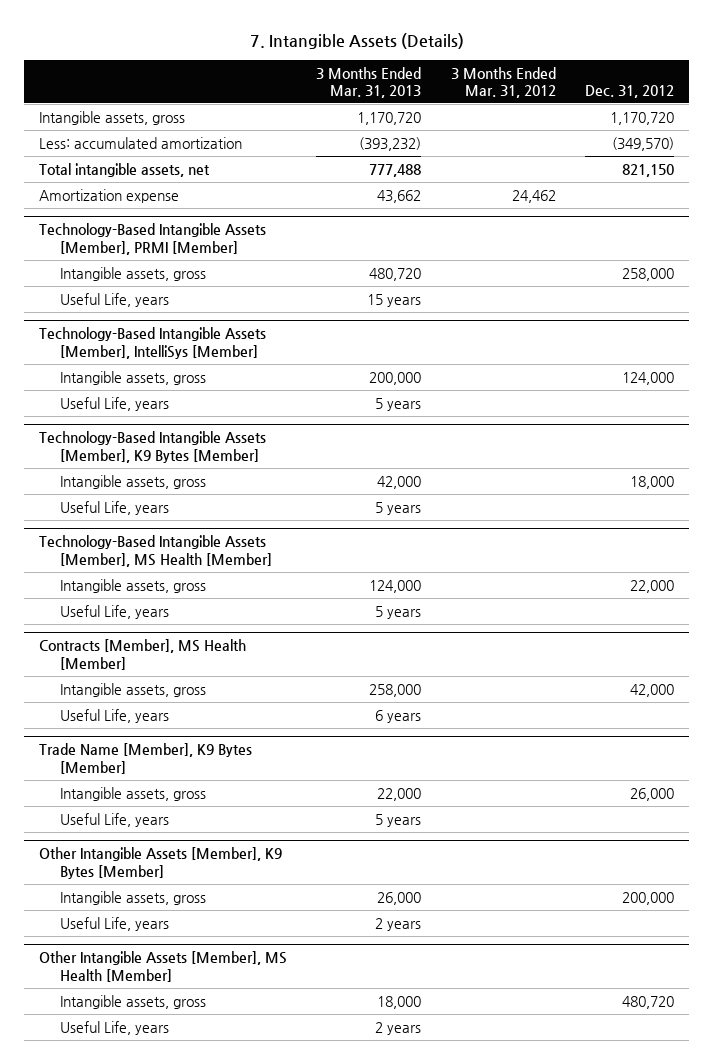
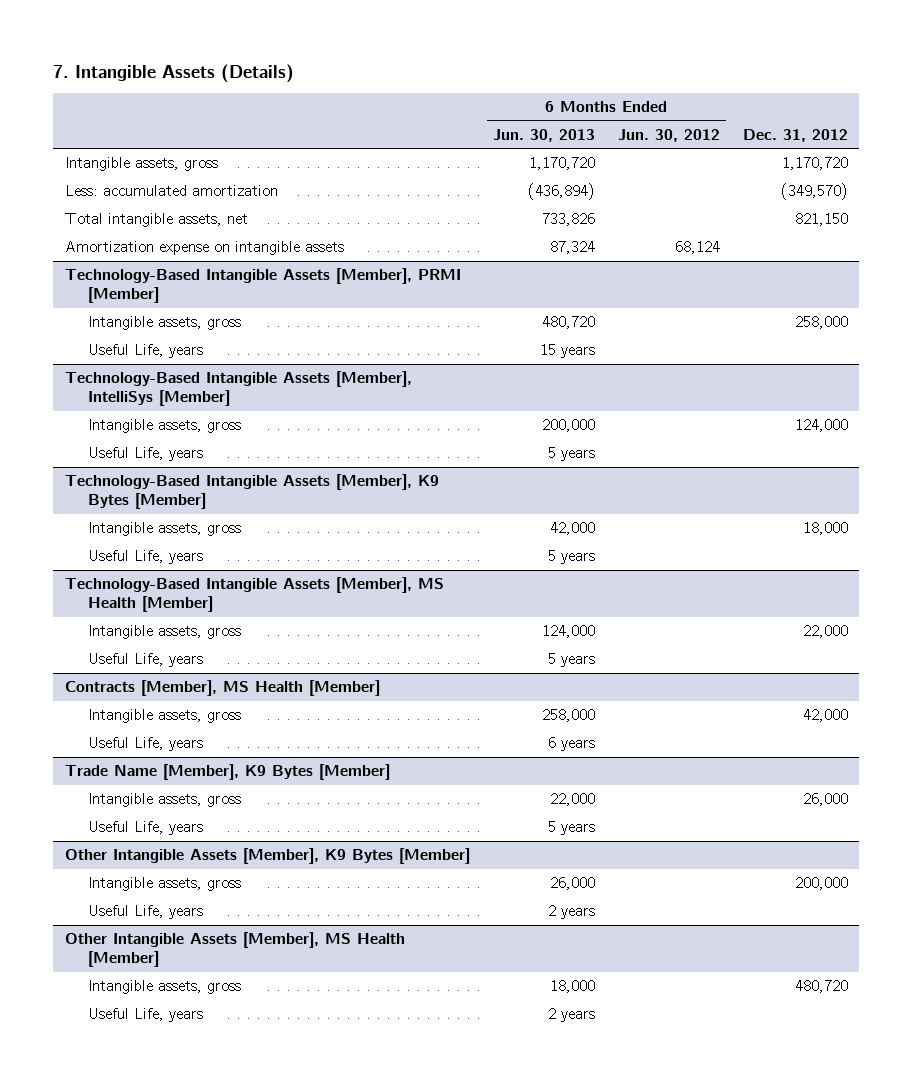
- | 3 Months Ended Mar. 31, 2013 | 3 Months Ended Mar. 31, 2012 | Dec. 31, 2012
+ | 6 Months Ended Jun. 30, 2013 | 6 Months Ended Jun. 30, 2012 | Dec. 31, 2012
- Amortization expense | 43,662 | 24,462 |
+ Amortization expense on intangible assets | 87,324 | 68,124 |

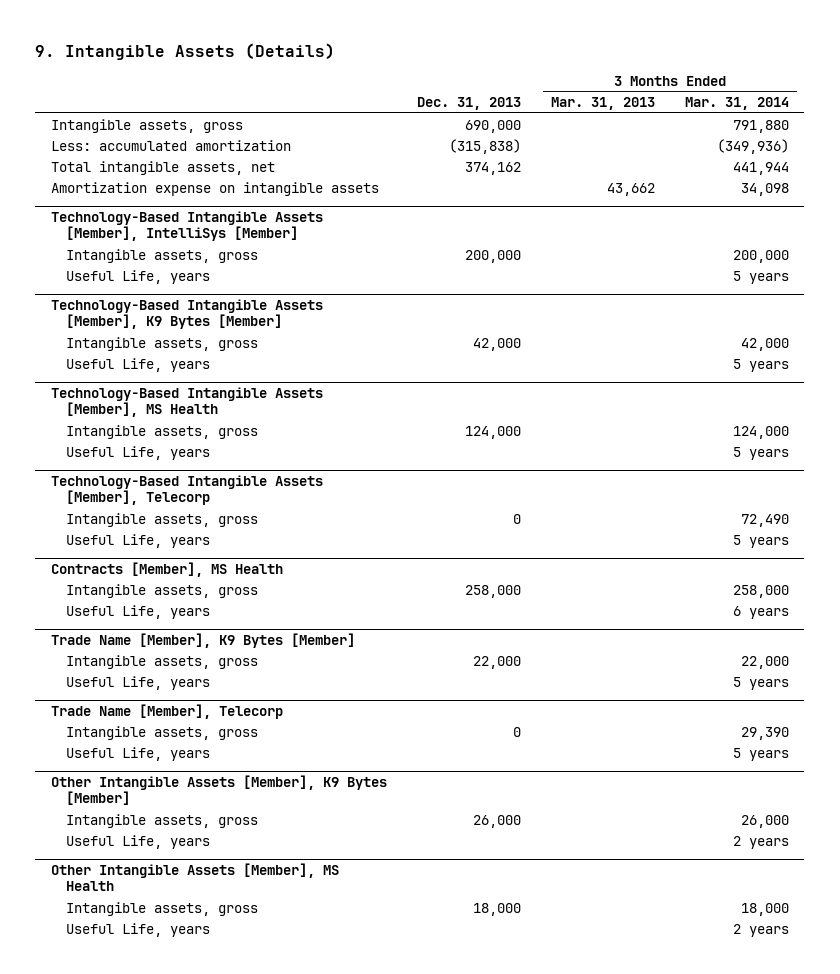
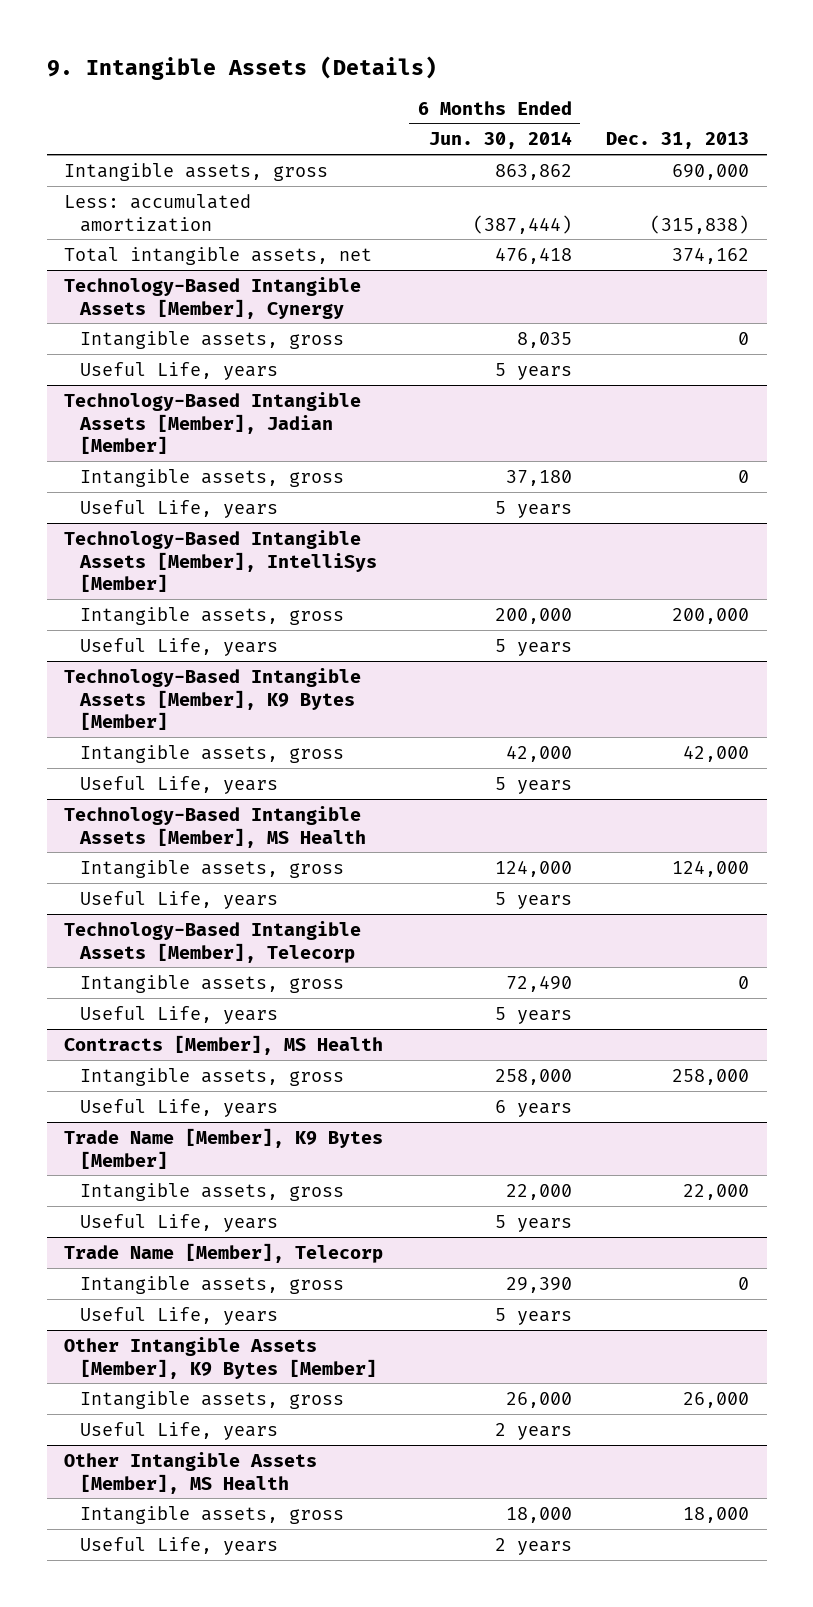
- | Dec. 31, 2013 | 3 Months Ended Mar. 31, 2013 | 3 Months Ended Mar. 31, 2014
+ | 6 Months Ended Jun. 30, 2014 | Dec. 31, 2013
- Amortization expense on intangible assets | | 43,662 | 34,098
+ Technology-Based Intangible Assets [Member], Cynergy
+ Intangible assets, gross | 8,035 | 0
+ Useful Life, years | 5 years |
+ Technology-Based Intangible Assets [Member], Jadian [Member]
+ Intangible assets, gross | 37,180 | 0
+ Useful Life, years | 5 years |

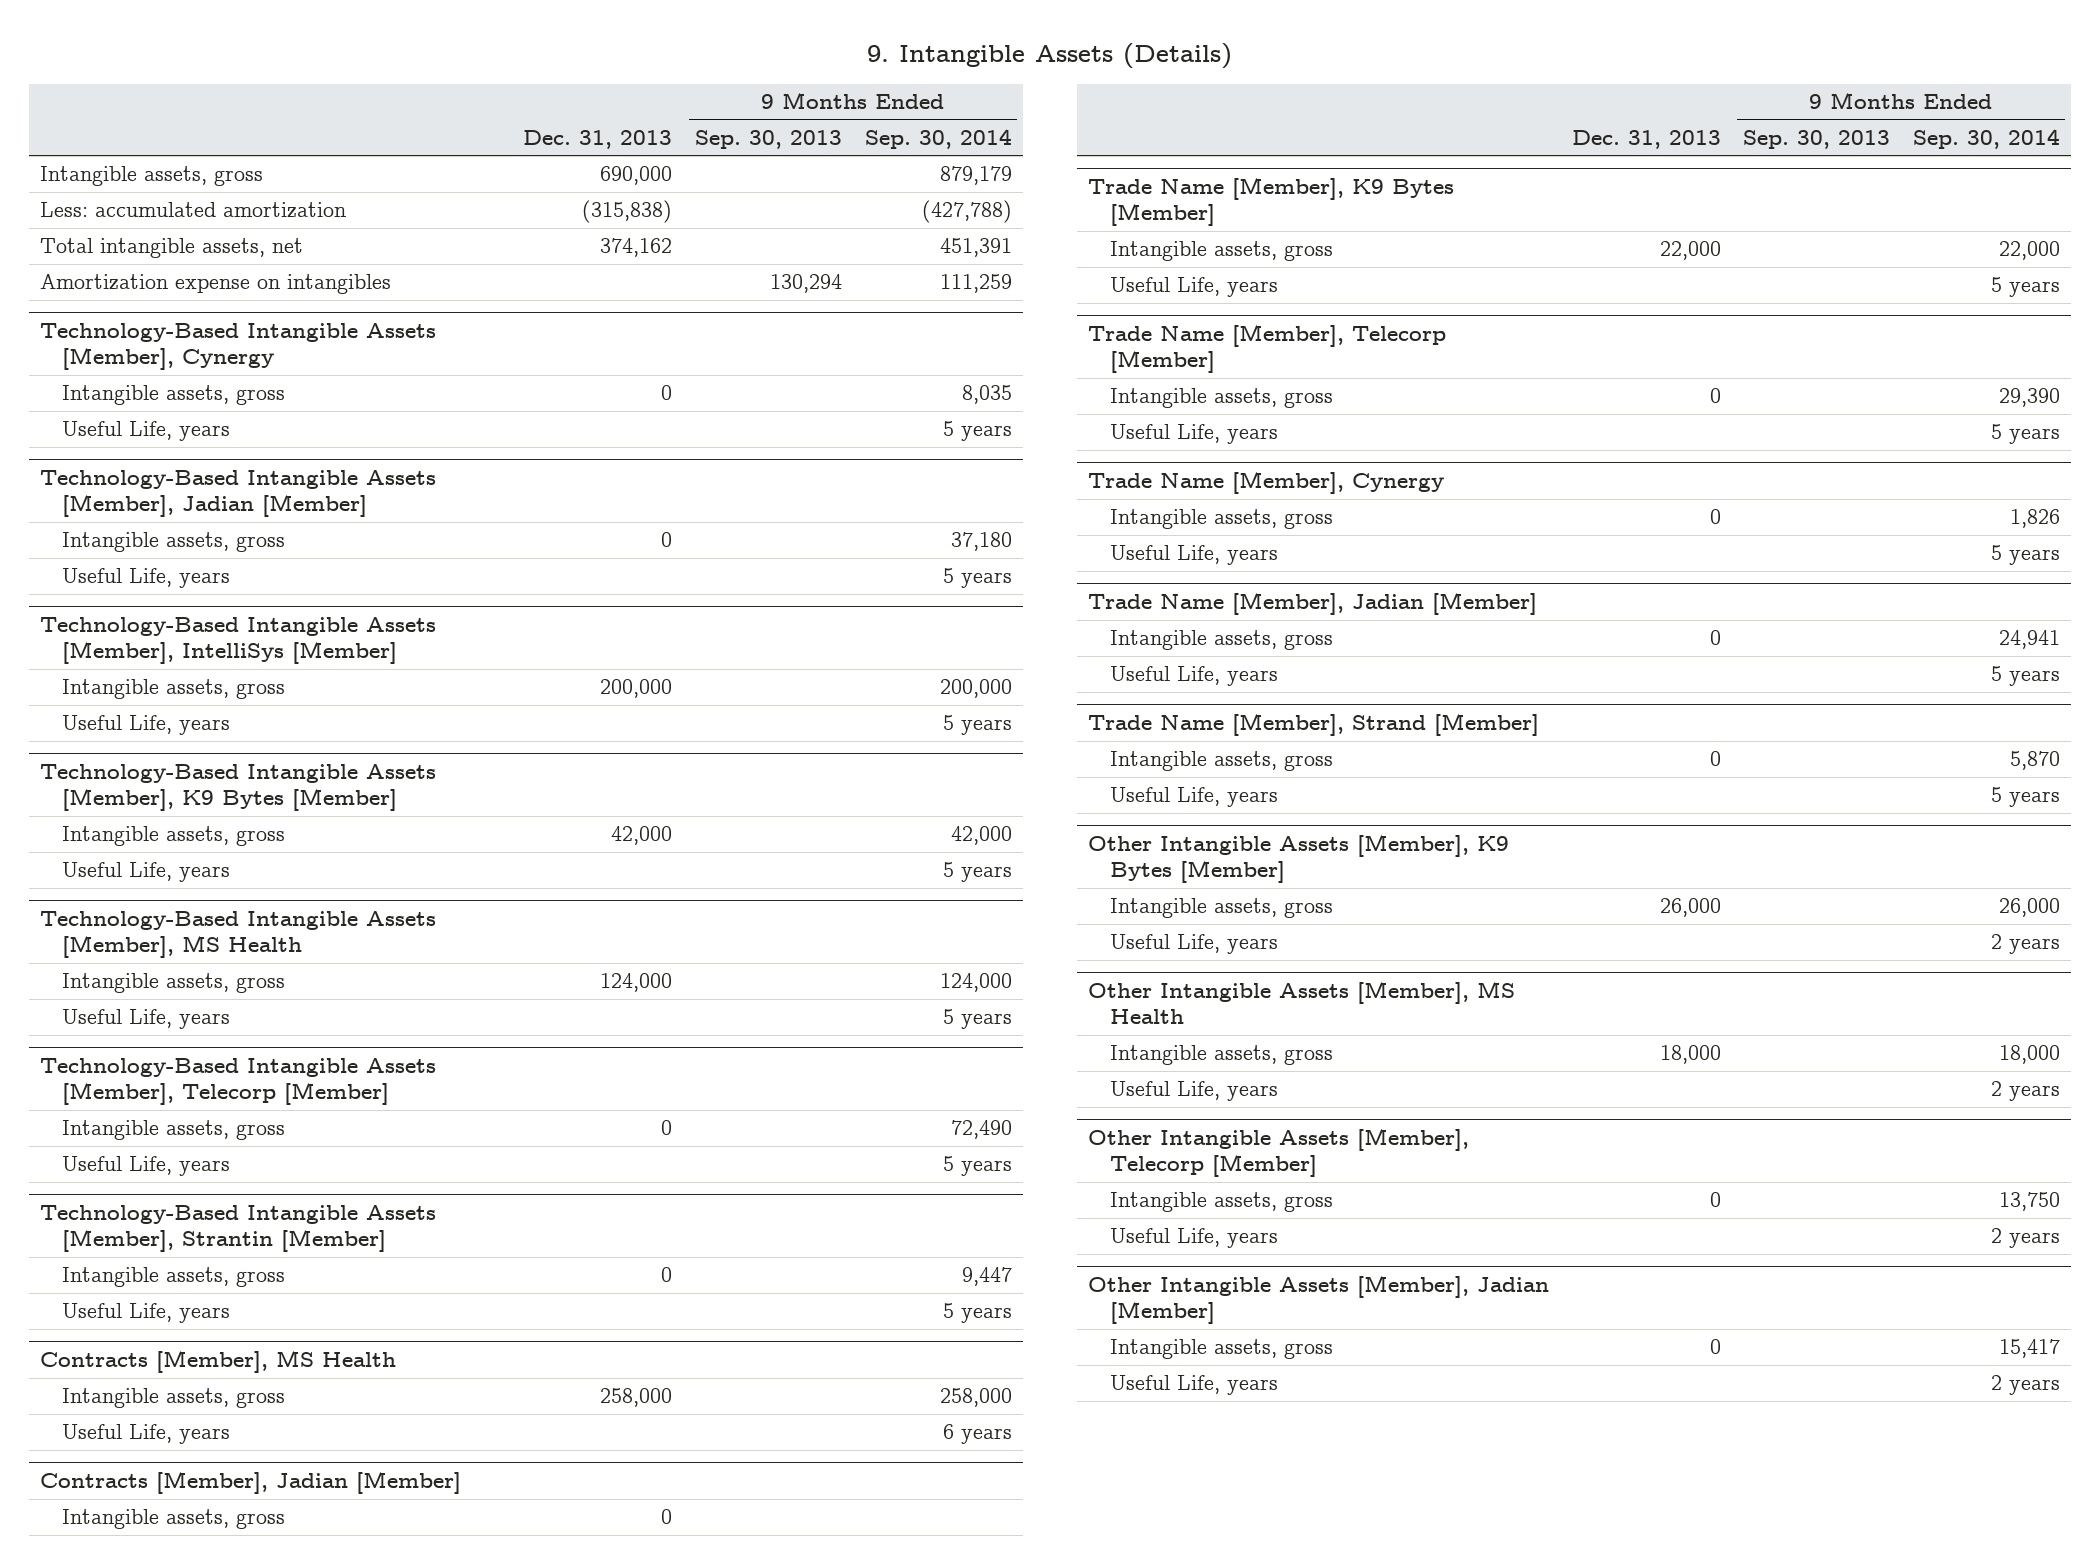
- | 6 Months Ended Jun. 30, 2014 | Dec. 31, 2013
+ | Dec. 31, 2013 | 9 Months Ended Sep. 30, 2013 | 9 Months Ended Sep. 30, 2014
+ Amortization expense on intangibles | | 130,294 | 111,259
- Technology-Based Intangible Assets [Member], Telecorp
+ Technology-Based Intangible Assets [Member], Telecorp [Member]
+ Technology-Based Intangible Assets [Member], Strantin [Member]
+ Intangible assets, gross | 0 | | 9,447
+ Useful Life, years | | | 5 years
+ Contracts [Member], Jadian [Member]
+ Intangible assets, gross | 0 | |
- Trade Name [Member], Telecorp
+ Trade Name [Member], Telecorp [Member]
+ Trade Name [Member], Cynergy
+ Intangible assets, gross | 0 | | 1,826
+ Useful Life, years | | | 5 years
+ Trade Name [Member], Jadian [Member]
+ Intangible assets, gross | 0 | | 24,941
+ Useful Life, years | | | 5 years
+ Trade Name [Member], Strand [Member]
+ Intangible assets, gross | 0 | | 5,870
+ Useful Life, years | | | 5 years
+ Other Intangible Assets [Member], Telecorp [Member]
+ Intangible assets, gross | 0 | | 13,750
+ Useful Life, years | | | 2 years
+ Other Intangible Assets [Member], Jadian [Member]
+ Intangible assets, gross | 0 | | 15,417
+ Useful Life, years | | | 2 years

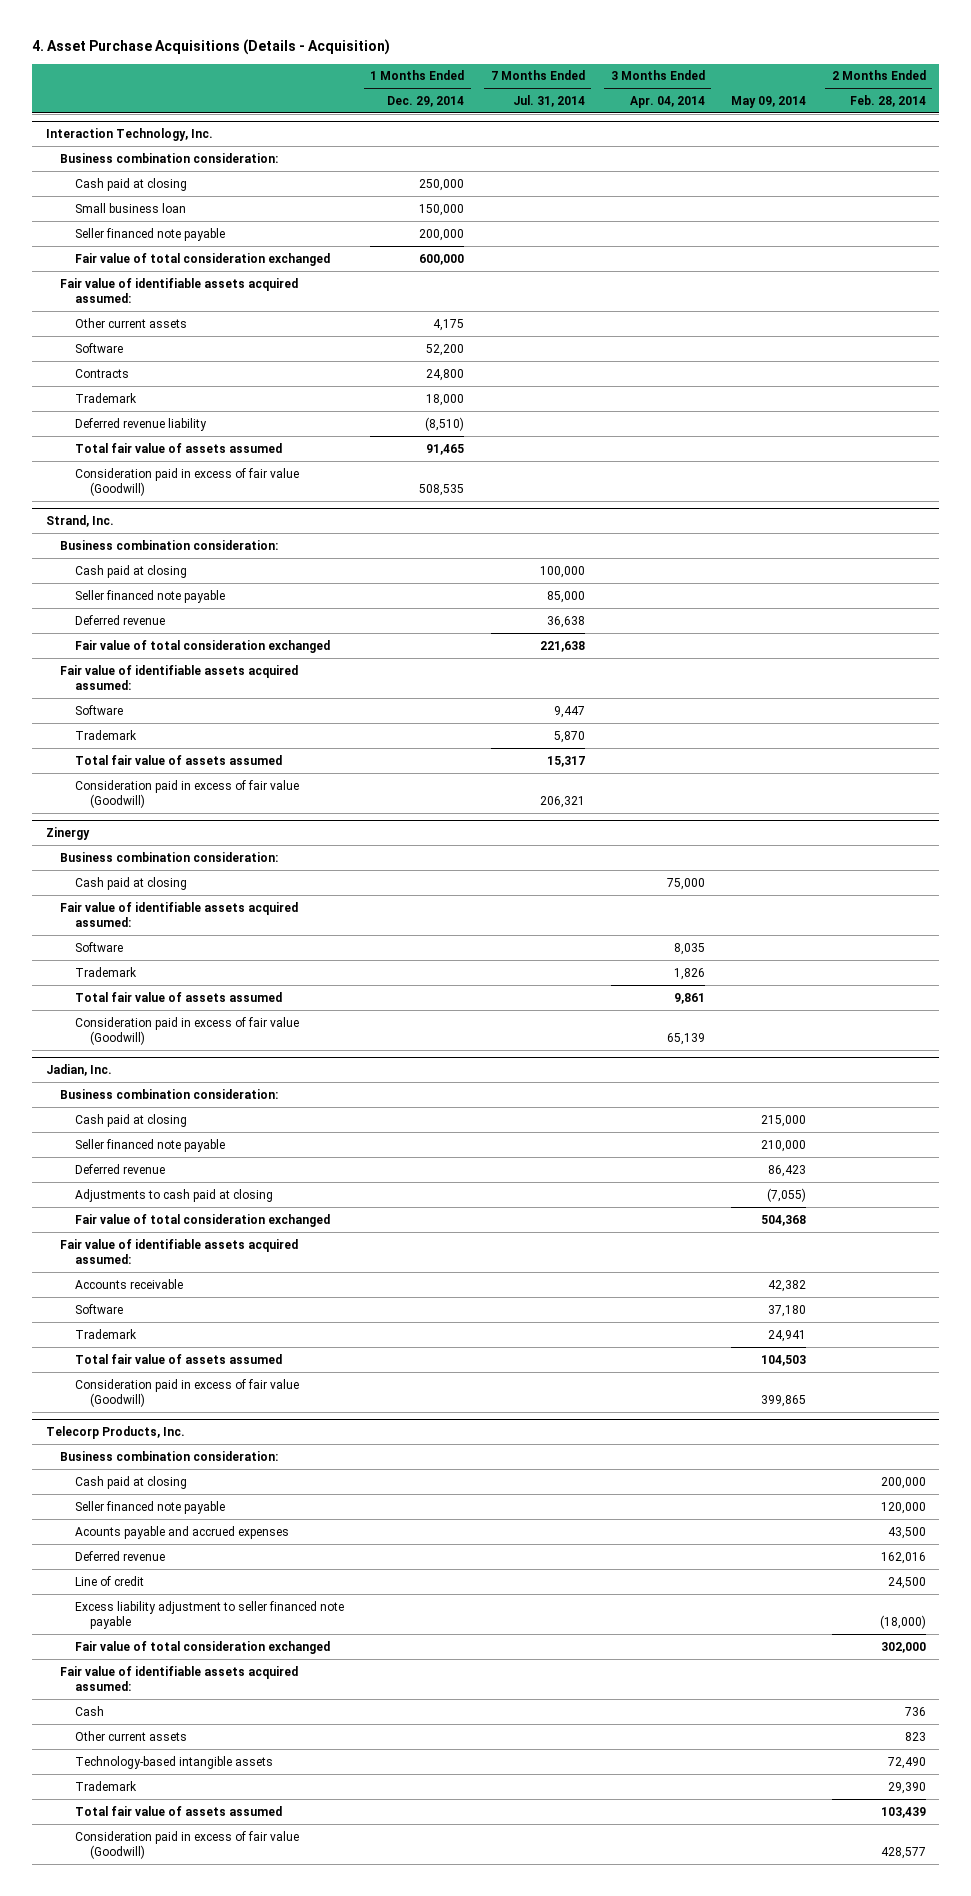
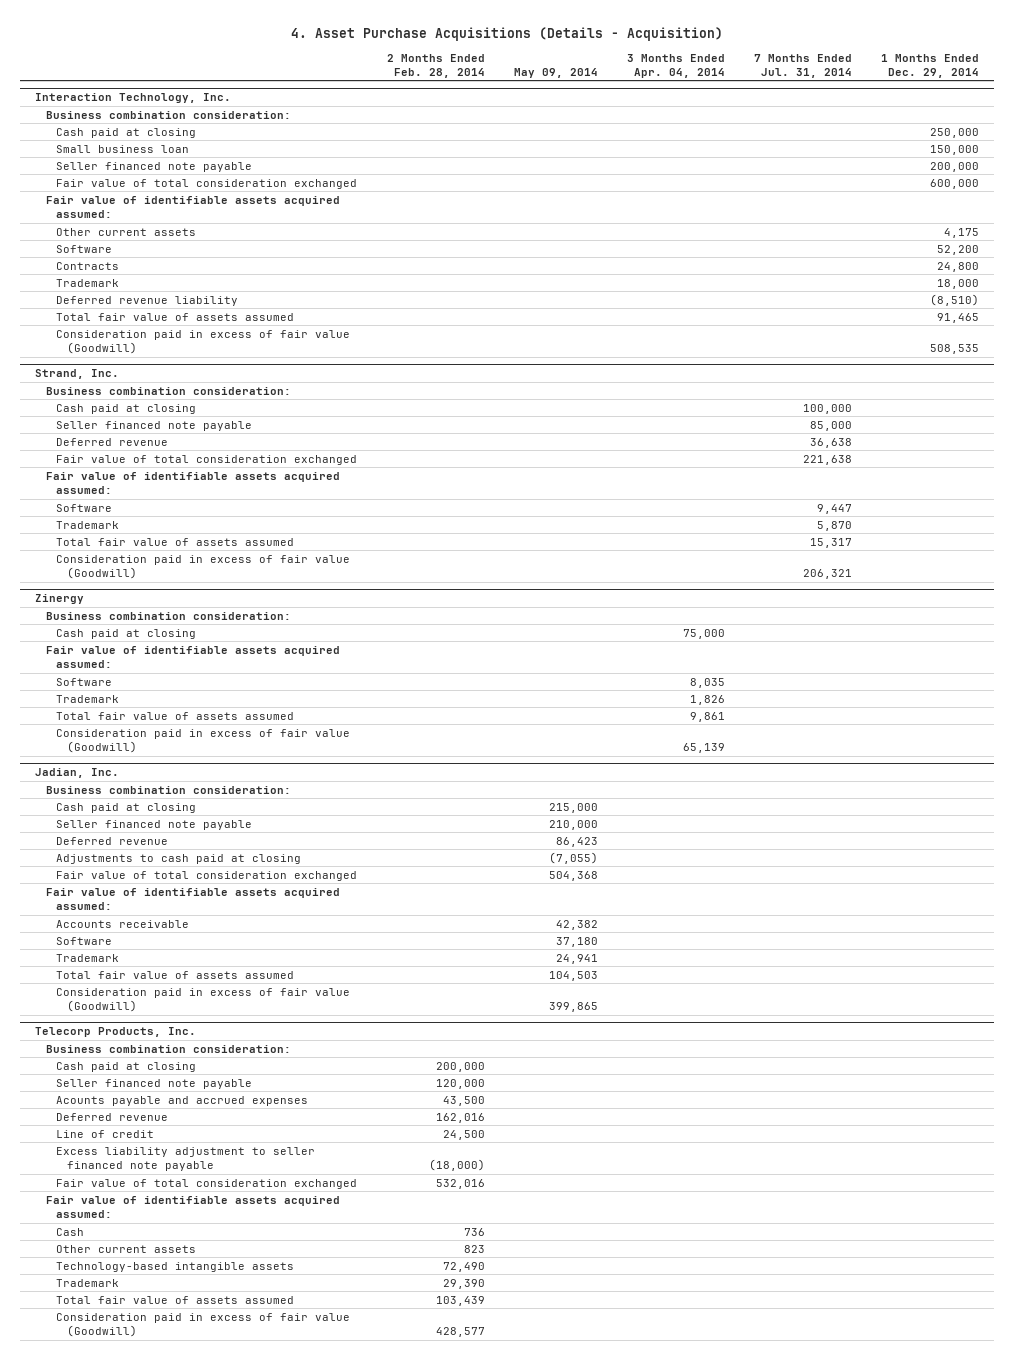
- | 1 Months Ended Dec. 29, 2014 | 7 Months Ended Jul. 31, 2014 | 3 Months Ended Apr. 04, 2014 | May 09, 2014 | 2 Months Ended Feb. 28, 2014
+ | 2 Months Ended Feb. 28, 2014 | May 09, 2014 | 3 Months Ended Apr. 04, 2014 | 7 Months Ended Jul. 31, 2014 | 1 Months Ended Dec. 29, 2014
@ Telecorp Products, Inc.
- Fair value of total consideration exchanged | | | | | 302,000
+ Fair value of total consideration exchanged | 532,016 | | | |

